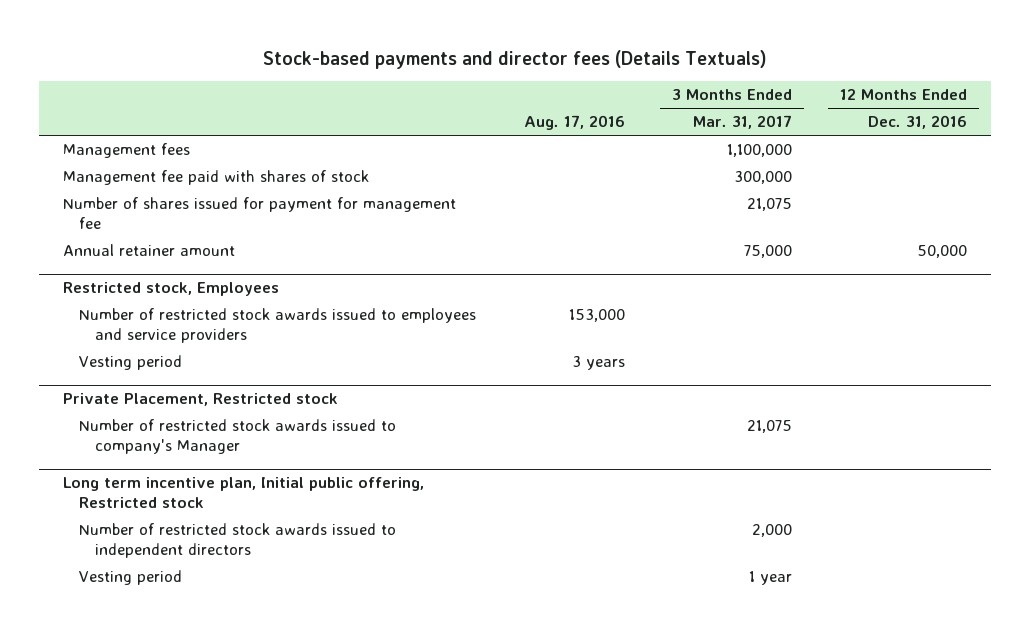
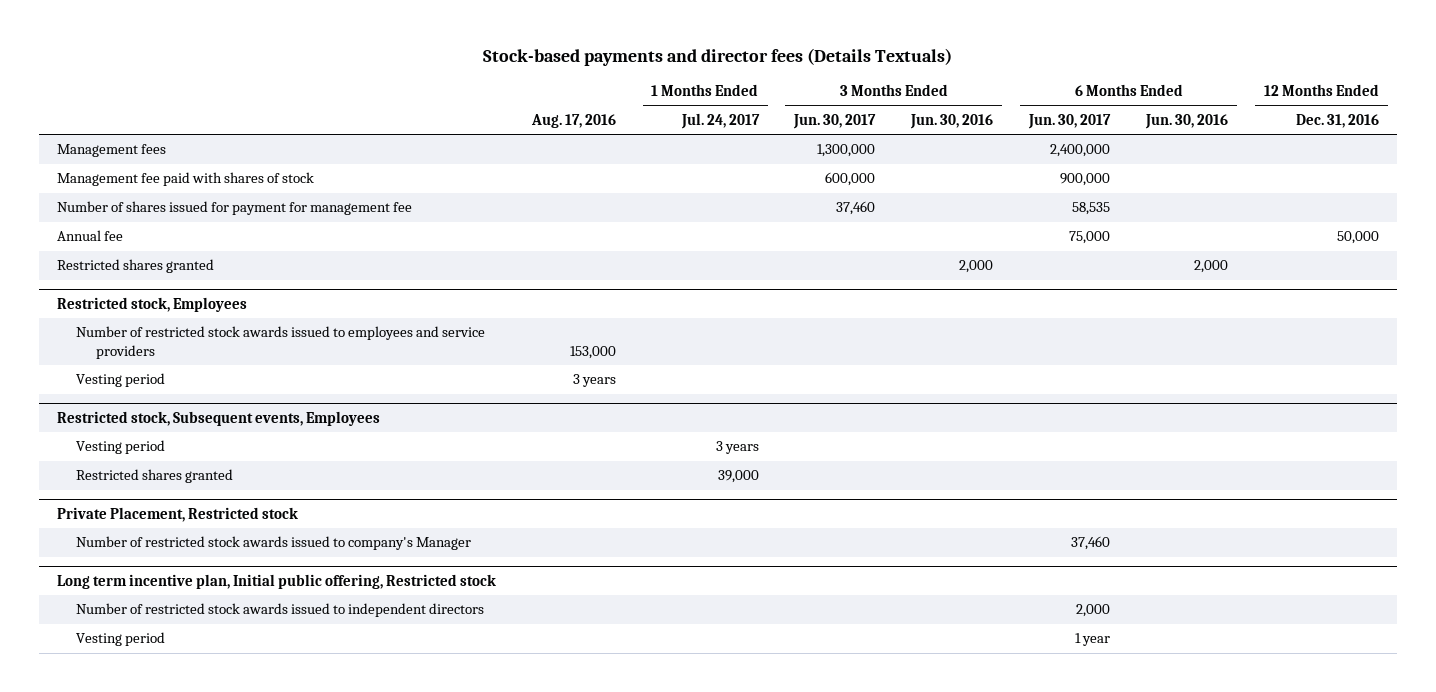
- | Aug. 17, 2016 | 3 Months Ended Mar. 31, 2017 | 12 Months Ended Dec. 31, 2016
+ | Aug. 17, 2016 | 1 Months Ended Jul. 24, 2017 | 3 Months Ended Jun. 30, 2017 | 3 Months Ended Jun. 30, 2016 | 6 Months Ended Jun. 30, 2017 | 6 Months Ended Jun. 30, 2016 | 12 Months Ended Dec. 31, 2016
- Annual retainer amount | | 75,000 | 50,000
+ Annual fee | | | | | 75,000 | | 50,000
+ Restricted shares granted | | | | 2,000 | | 2,000 |
+ Restricted stock, Subsequent events, Employees
+ Vesting period | | 3 years | | | | |
+ Restricted shares granted | | 39,000 | | | | |

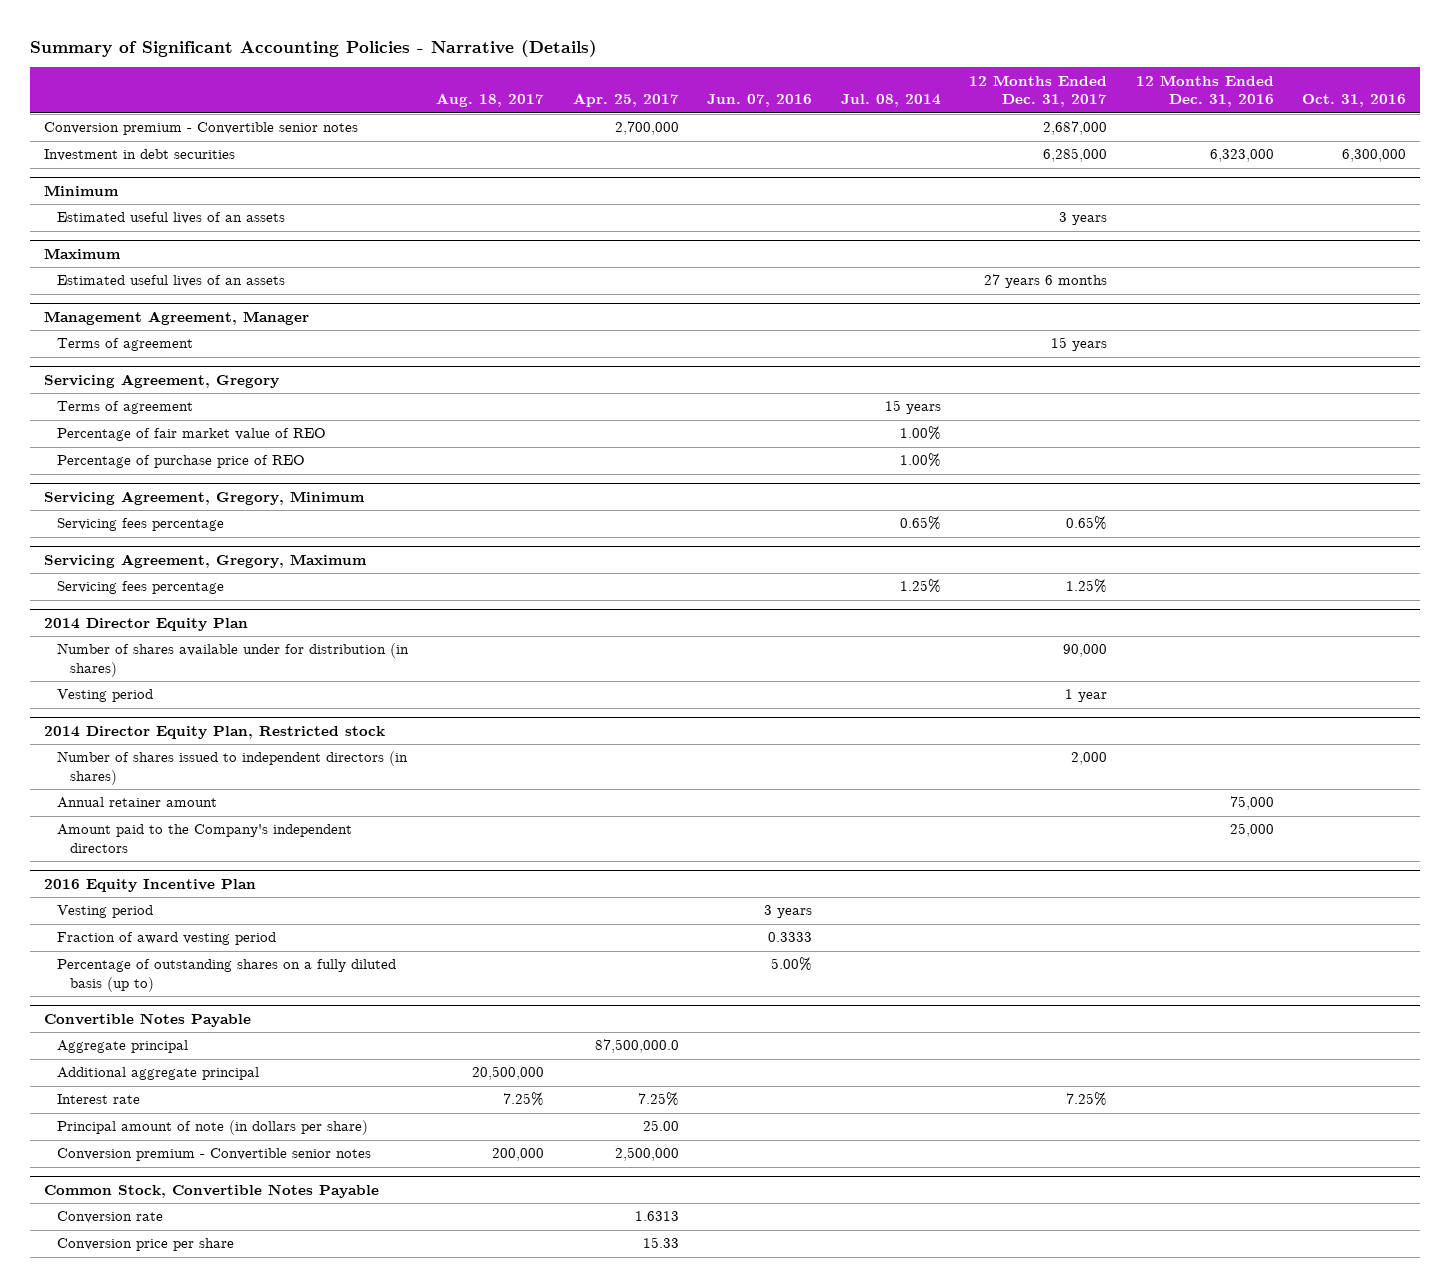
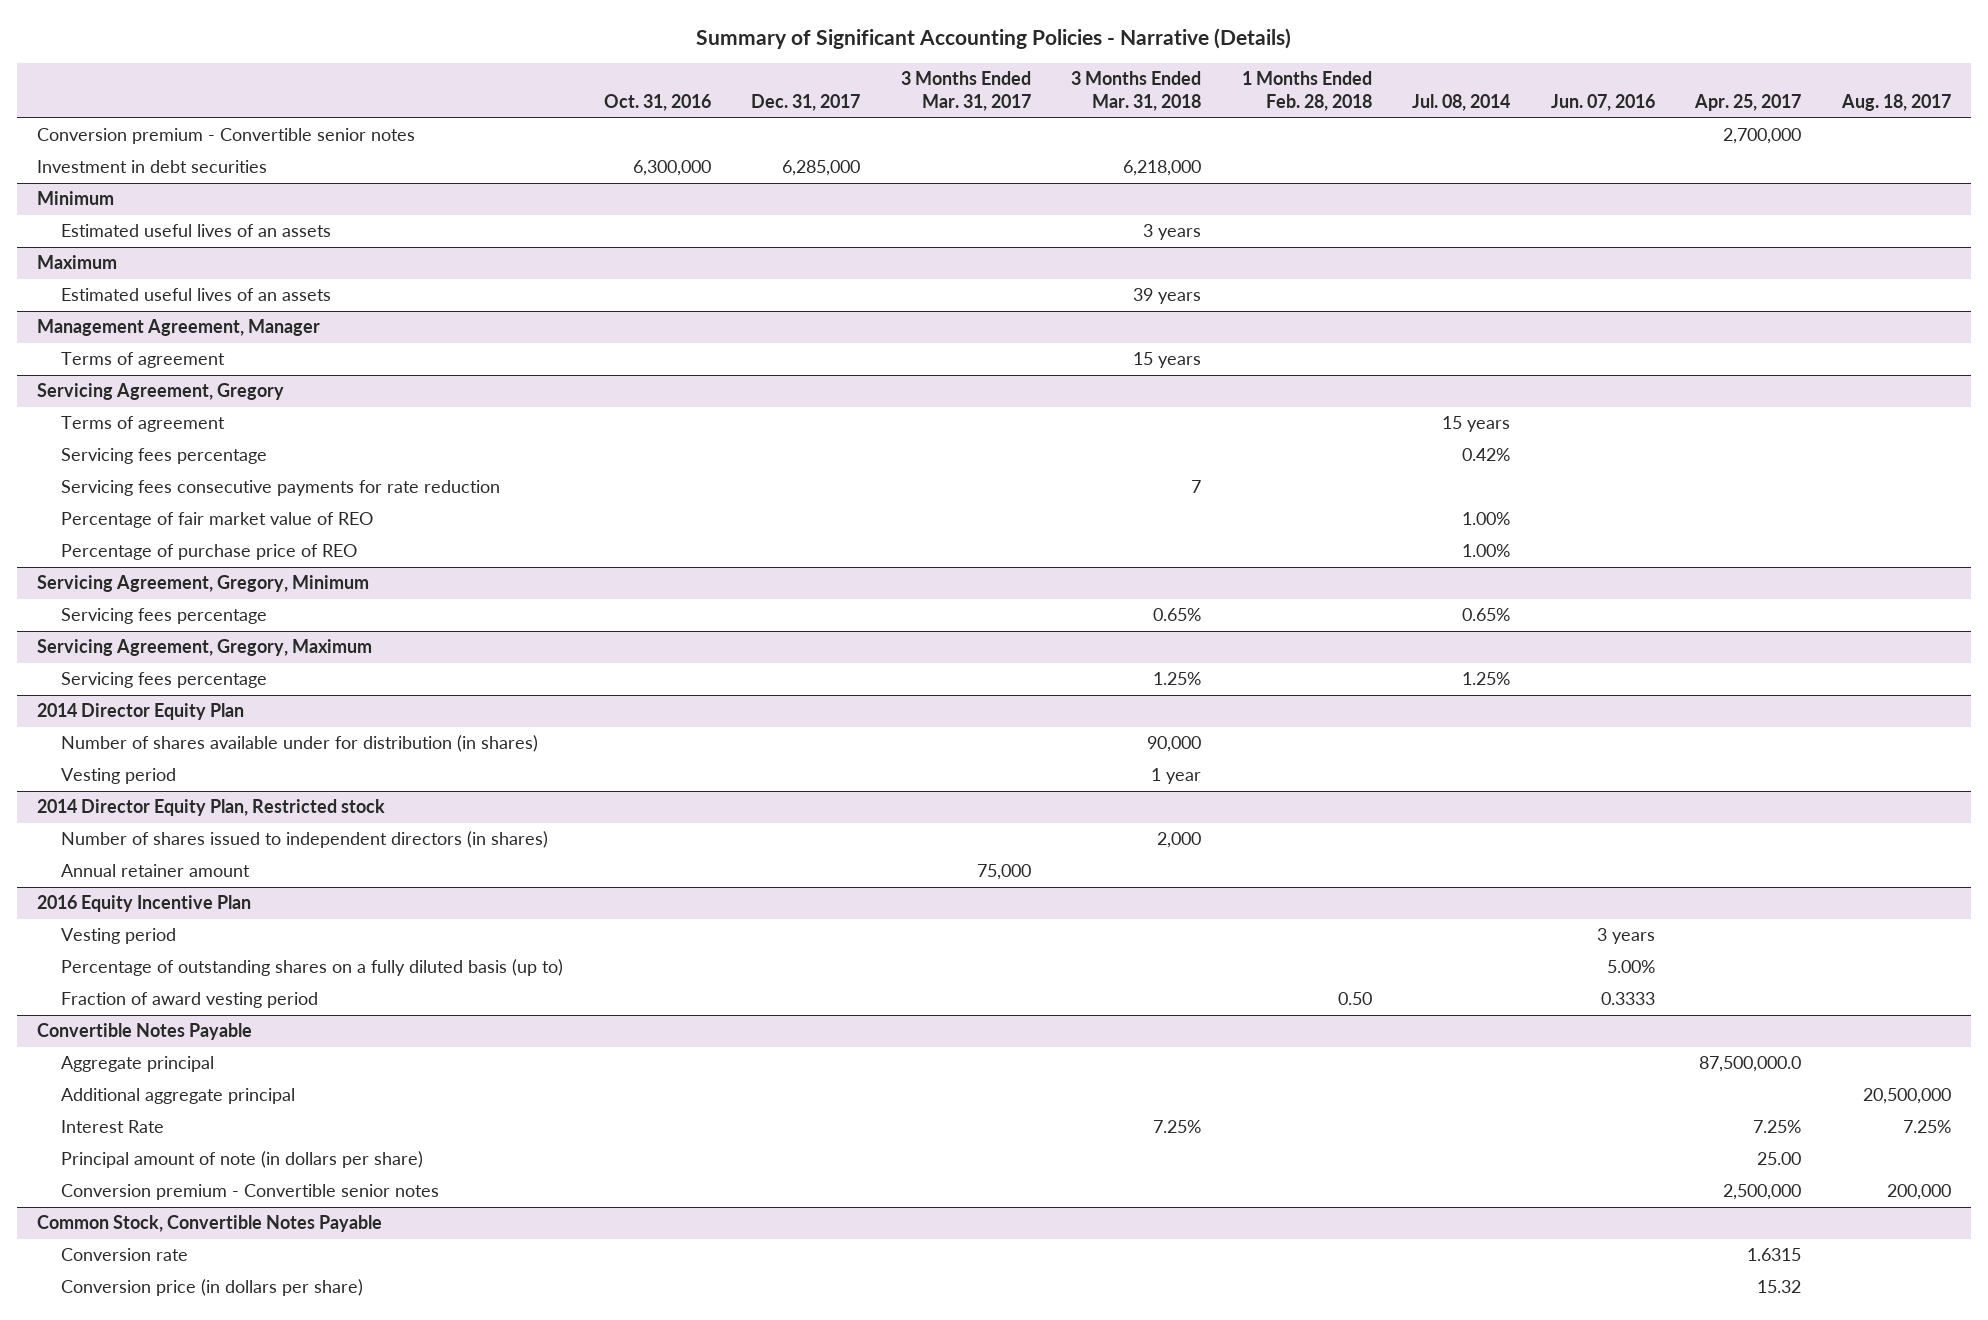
- | Aug. 18, 2017 | Apr. 25, 2017 | Jun. 07, 2016 | Jul. 08, 2014 | 12 Months Ended Dec. 31, 2017 | 12 Months Ended Dec. 31, 2016 | Oct. 31, 2016
+ | Oct. 31, 2016 | Dec. 31, 2017 | 3 Months Ended Mar. 31, 2017 | 3 Months Ended Mar. 31, 2018 | 1 Months Ended Feb. 28, 2018 | Jul. 08, 2014 | Jun. 07, 2016 | Apr. 25, 2017 | Aug. 18, 2017
@ Servicing Agreement, Gregory
+ Servicing fees percentage | | | | | | 0.42% | | |
+ Servicing fees consecutive payments for rate reduction | | | | 7 | | | | |
@ 2014 Director Equity Plan, Restricted stock
- Amount paid to the Company's independent directors | | | | | | 25,000 |
@ 2016 Equity Incentive Plan
moved down: Fraction of award vesting period | | | | | 0.50 | | 0.3333 | |
@ Convertible Notes Payable
- Interest rate | 7.25% | 7.25% | | | 7.25% | |
+ Interest Rate | | | | 7.25% | | | | 7.25% | 7.25%
@ Common Stock, Convertible Notes Payable
- Conversion rate | | 1.6313 | | | | |
- Conversion price per share | | 15.33 | | | | |
+ Conversion rate | | | | | | | | 1.6315 |
+ Conversion price (in dollars per share) | | | | | | | | 15.32 |

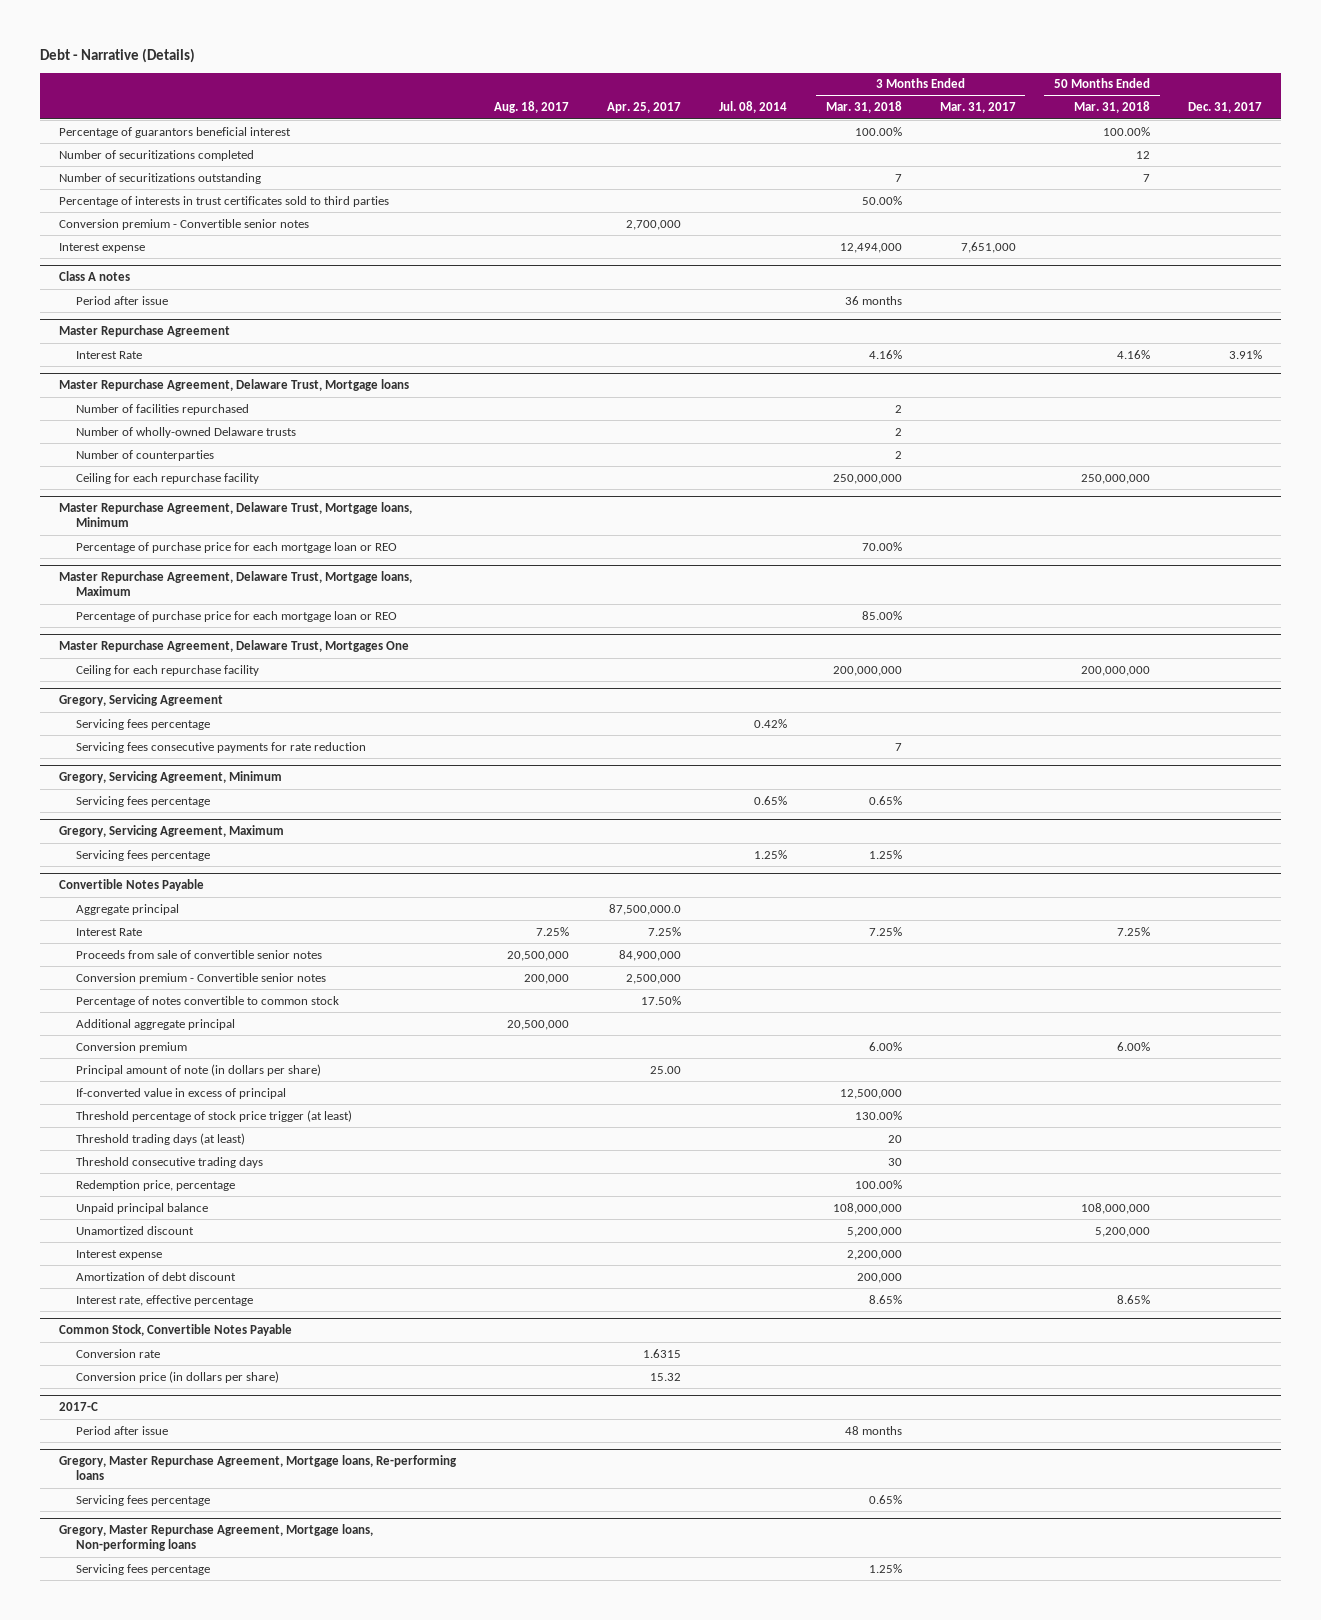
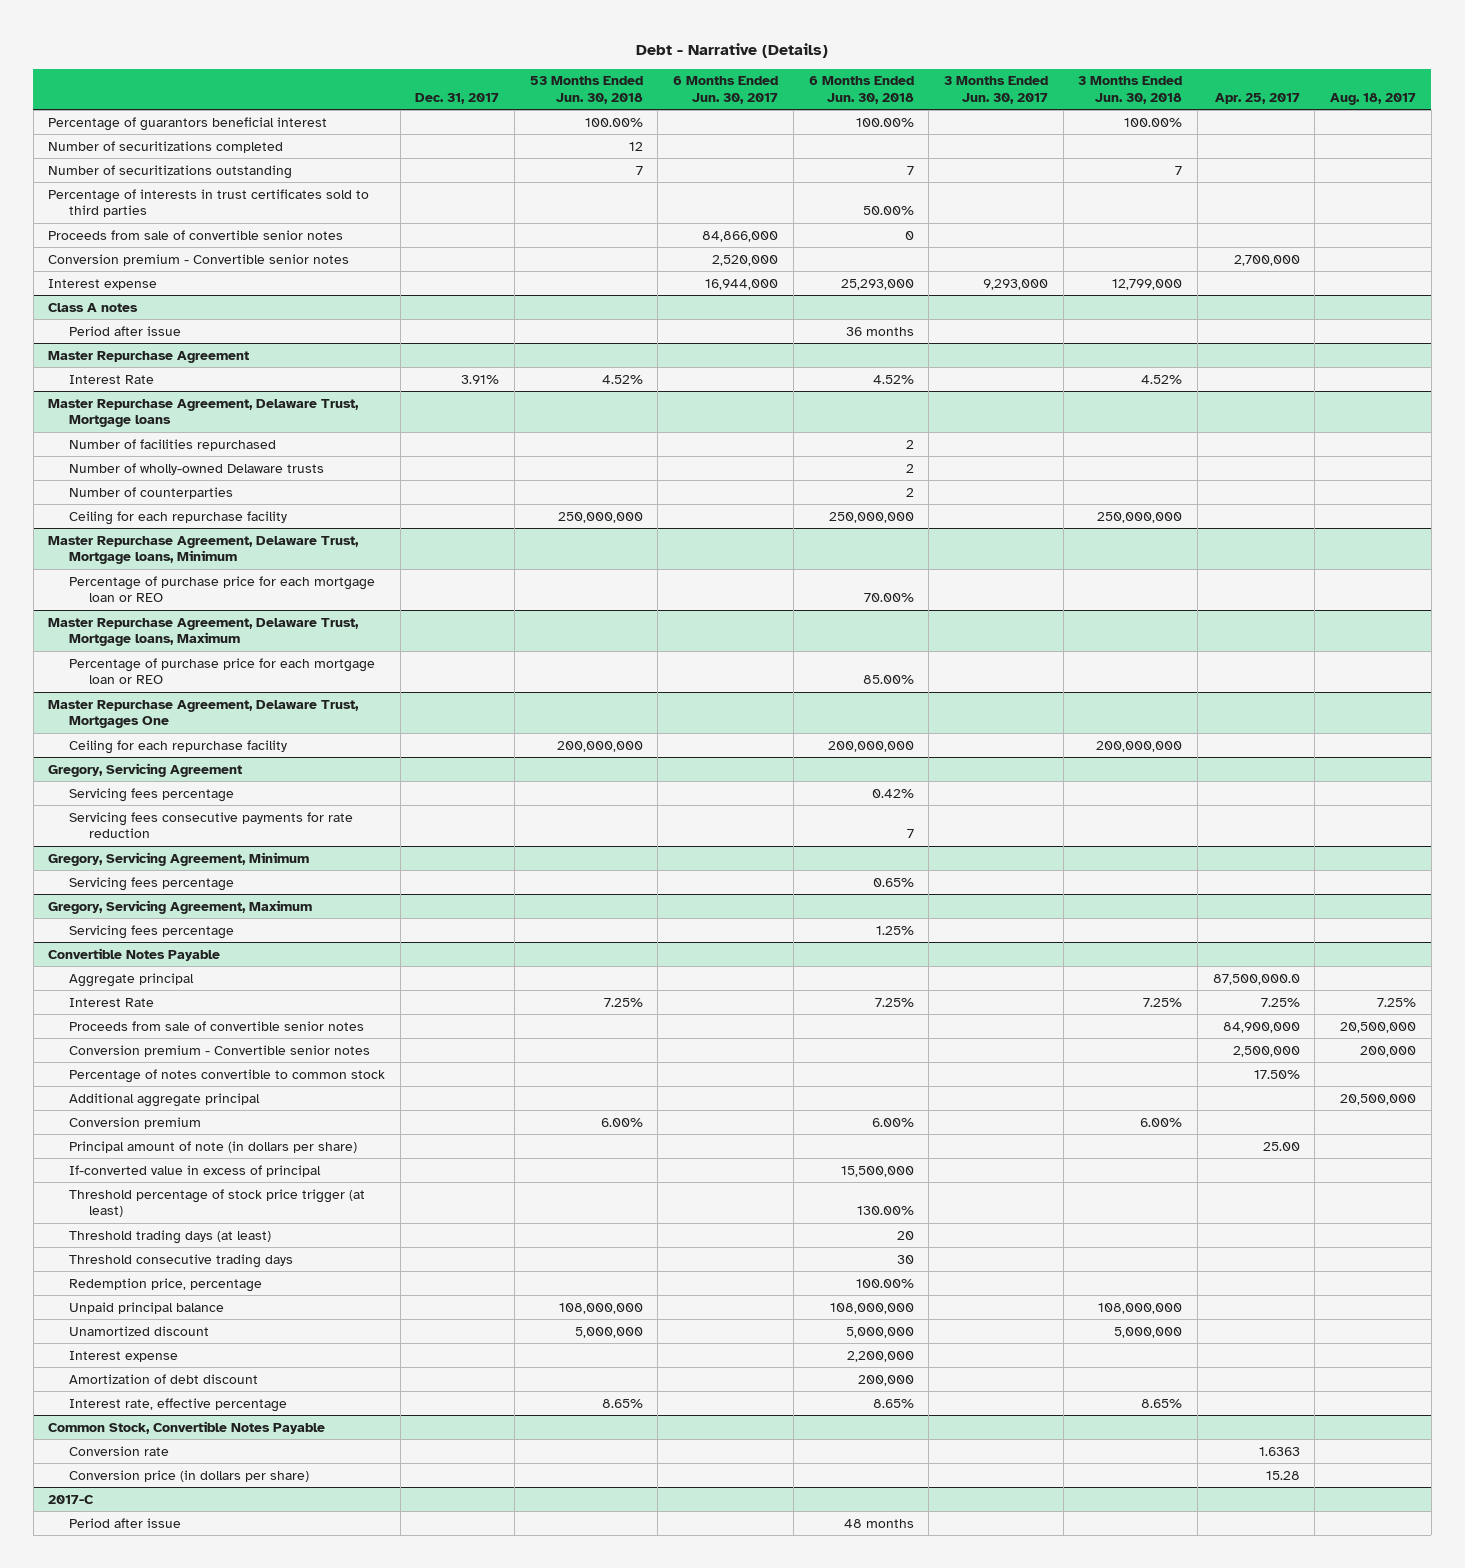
- | Aug. 18, 2017 | Apr. 25, 2017 | Jul. 08, 2014 | 3 Months Ended Mar. 31, 2018 | 3 Months Ended Mar. 31, 2017 | 50 Months Ended Mar. 31, 2018 | Dec. 31, 2017
+ | Dec. 31, 2017 | 53 Months Ended Jun. 30, 2018 | 6 Months Ended Jun. 30, 2017 | 6 Months Ended Jun. 30, 2018 | 3 Months Ended Jun. 30, 2017 | 3 Months Ended Jun. 30, 2018 | Apr. 25, 2017 | Aug. 18, 2017
+ Proceeds from sale of convertible senior notes | | | 84,866,000 | 0 | | | |
@ Common Stock, Convertible Notes Payable
- Conversion rate | | 1.6315 | | | | |
- Conversion price (in dollars per share) | | 15.32 | | | | |
+ Conversion rate | | | | | | | 1.6363 |
+ Conversion price (in dollars per share) | | | | | | | 15.28 |
- Gregory, Master Repurchase Agreement, Mortgage loans, Re-performing loans
- Servicing fees percentage | | | | 0.65% | | |
- Gregory, Master Repurchase Agreement, Mortgage loans, Non-performing loans
- Servicing fees percentage | | | | 1.25% | | |

